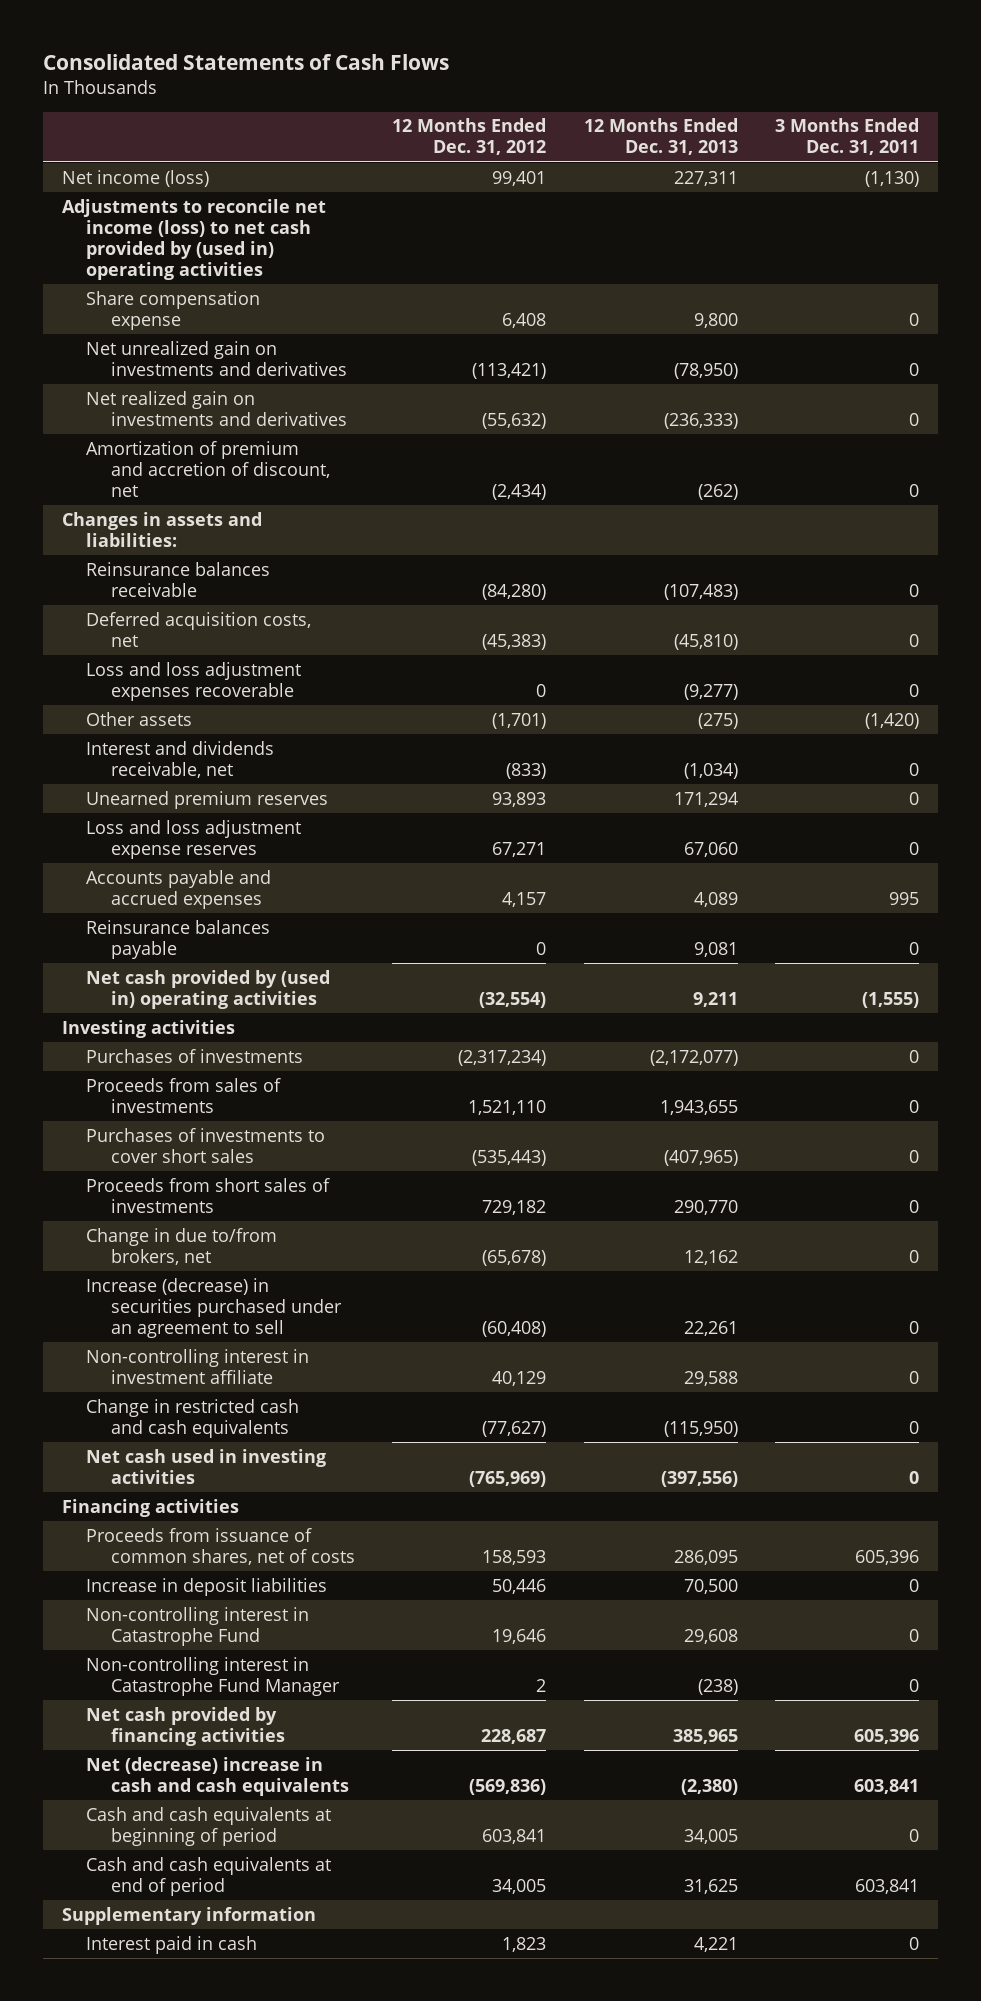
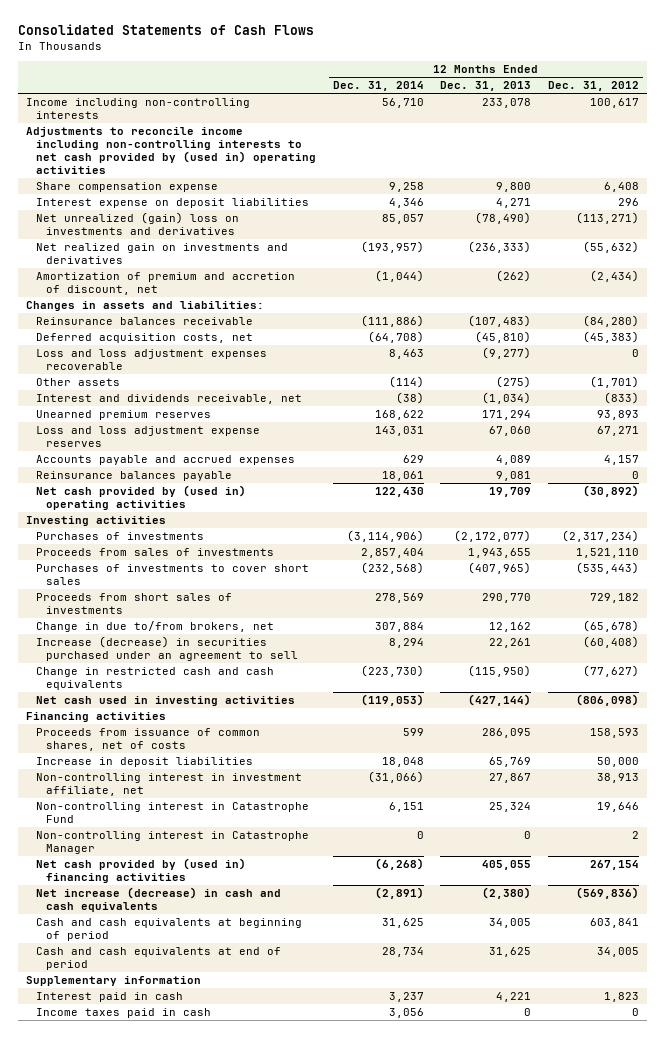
- | 12 Months Ended Dec. 31, 2012 | 12 Months Ended Dec. 31, 2013 | 3 Months Ended Dec. 31, 2011
+ | 12 Months Ended Dec. 31, 2014 | 12 Months Ended Dec. 31, 2013 | 12 Months Ended Dec. 31, 2012
- Net income (loss) | 99,401 | 227,311 | (1,130)
- Adjustments to reconcile net income (loss) to net cash provided by (used in) operating activities
+ Income including non-controlling interests | 56,710 | 233,078 | 100,617
+ Adjustments to reconcile income including non-controlling interests to net cash provided by (used in) operating activities
- Net unrealized gain on investments and derivatives | (113,421) | (78,950) | 0
+ Interest expense on deposit liabilities | 4,346 | 4,271 | 296
+ Net unrealized (gain) loss on investments and derivatives | 85,057 | (78,490) | (113,271)
- Net cash provided by (used in) operating activities | (32,554) | 9,211 | (1,555)
+ Net cash provided by (used in) operating activities | 122,430 | 19,709 | (30,892)
- Non-controlling interest in investment affiliate | 40,129 | 29,588 | 0
- Net cash used in investing activities | (765,969) | (397,556) | 0
+ Net cash used in investing activities | (119,053) | (427,144) | (806,098)
- Increase in deposit liabilities | 50,446 | 70,500 | 0
- Non-controlling interest in Catastrophe Fund | 19,646 | 29,608 | 0
- Non-controlling interest in Catastrophe Fund Manager | 2 | (238) | 0
- Net cash provided by financing activities | 228,687 | 385,965 | 605,396
- Net (decrease) increase in cash and cash equivalents | (569,836) | (2,380) | 603,841
+ Increase in deposit liabilities | 18,048 | 65,769 | 50,000
+ Non-controlling interest in investment affiliate, net | (31,066) | 27,867 | 38,913
+ Non-controlling interest in Catastrophe Fund | 6,151 | 25,324 | 19,646
+ Non-controlling interest in Catastrophe Manager | 0 | 0 | 2
+ Net cash provided by (used in) financing activities | (6,268) | 405,055 | 267,154
+ Net increase (decrease) in cash and cash equivalents | (2,891) | (2,380) | (569,836)
+ Income taxes paid in cash | 3,056 | 0 | 0

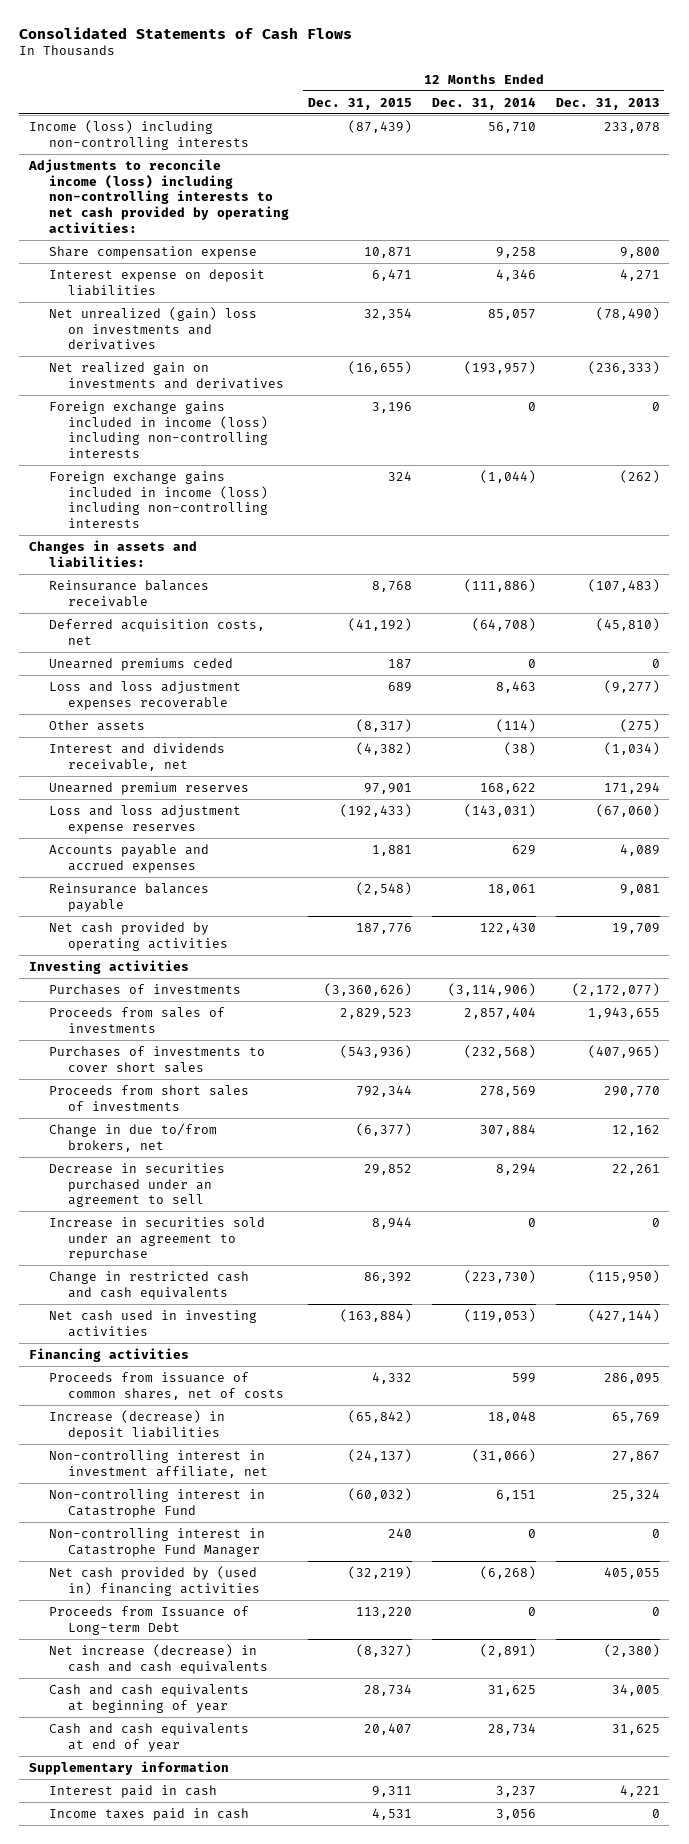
- | 12 Months Ended Dec. 31, 2014 | 12 Months Ended Dec. 31, 2013 | 12 Months Ended Dec. 31, 2012
+ | 12 Months Ended Dec. 31, 2015 | 12 Months Ended Dec. 31, 2014 | 12 Months Ended Dec. 31, 2013
- Income including non-controlling interests | 56,710 | 233,078 | 100,617
- Adjustments to reconcile income including non-controlling interests to net cash provided by (used in) operating activities
+ Income (loss) including non-controlling interests | (87,439) | 56,710 | 233,078
+ Adjustments to reconcile income (loss) including non-controlling interests to net cash provided by operating activities:
- Amortization of premium and accretion of discount, net | (1,044) | (262) | (2,434)
+ Foreign exchange gains included in income (loss) including non-controlling interests | 3,196 | 0 | 0
+ Foreign exchange gains included in income (loss) including non-controlling interests | 324 | (1,044) | (262)
+ Unearned premiums ceded | 187 | 0 | 0
- Loss and loss adjustment expense reserves | 143,031 | 67,060 | 67,271
+ Loss and loss adjustment expense reserves | (192,433) | (143,031) | (67,060)
- Net cash provided by (used in) operating activities | 122,430 | 19,709 | (30,892)
+ Net cash provided by operating activities | 187,776 | 122,430 | 19,709
- Increase (decrease) in securities purchased under an agreement to sell | 8,294 | 22,261 | (60,408)
+ Decrease in securities purchased under an agreement to sell | 29,852 | 8,294 | 22,261
+ Increase in securities sold under an agreement to repurchase | 8,944 | 0 | 0
- Increase in deposit liabilities | 18,048 | 65,769 | 50,000
+ Increase (decrease) in deposit liabilities | (65,842) | 18,048 | 65,769
- Non-controlling interest in Catastrophe Manager | 0 | 0 | 2
+ Non-controlling interest in Catastrophe Fund Manager | 240 | 0 | 0
+ Proceeds from Issuance of Long-term Debt | 113,220 | 0 | 0
- Cash and cash equivalents at beginning of period | 31,625 | 34,005 | 603,841
- Cash and cash equivalents at end of period | 28,734 | 31,625 | 34,005
+ Cash and cash equivalents at beginning of year | 28,734 | 31,625 | 34,005
+ Cash and cash equivalents at end of year | 20,407 | 28,734 | 31,625

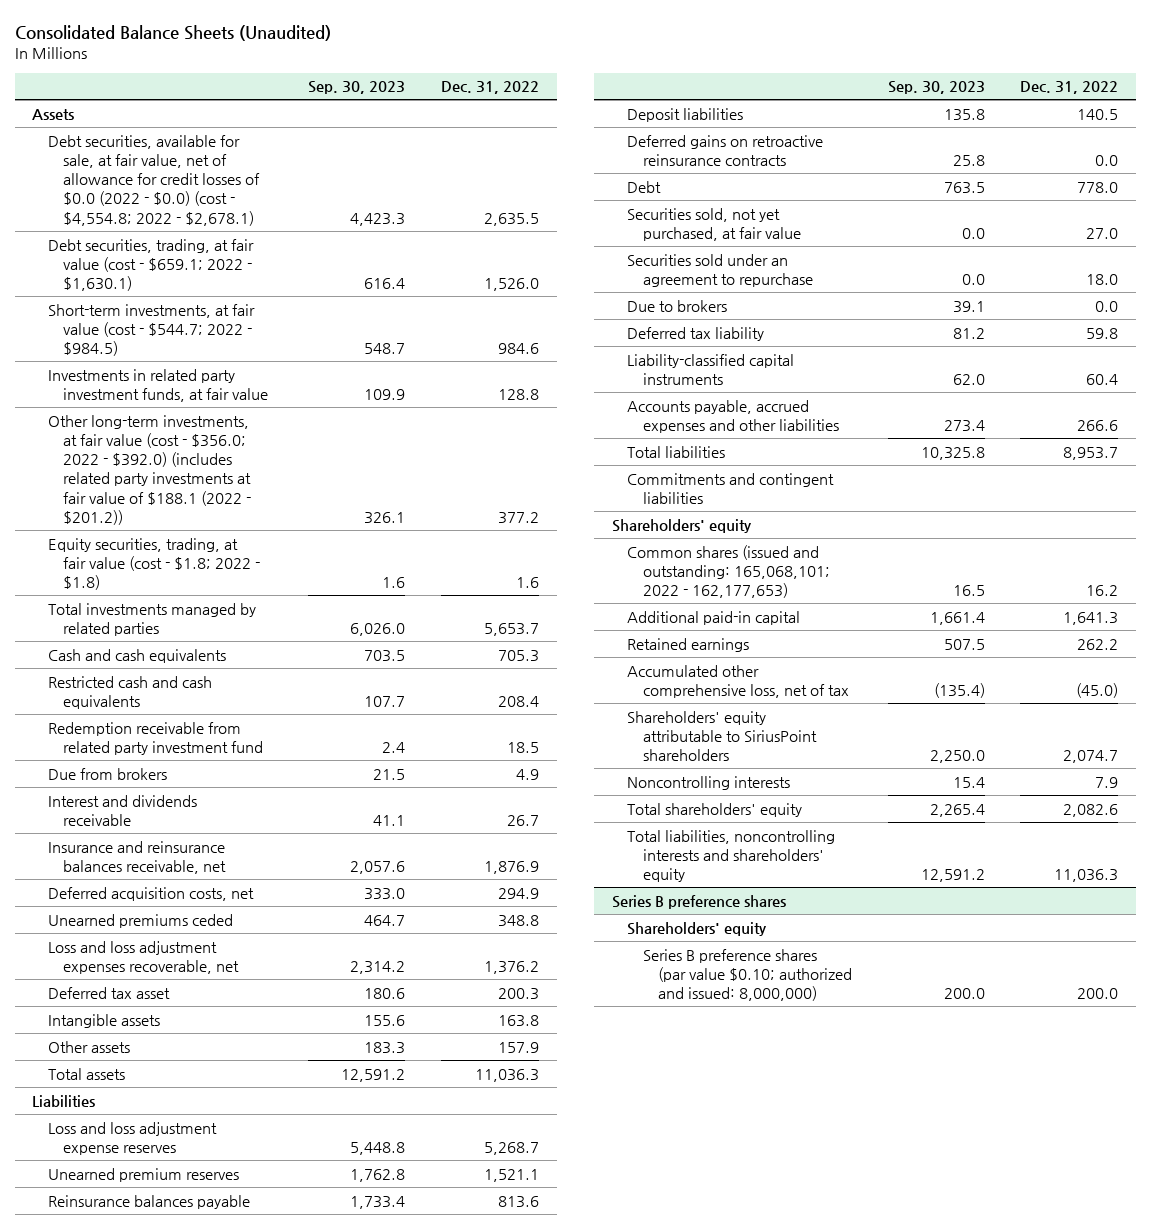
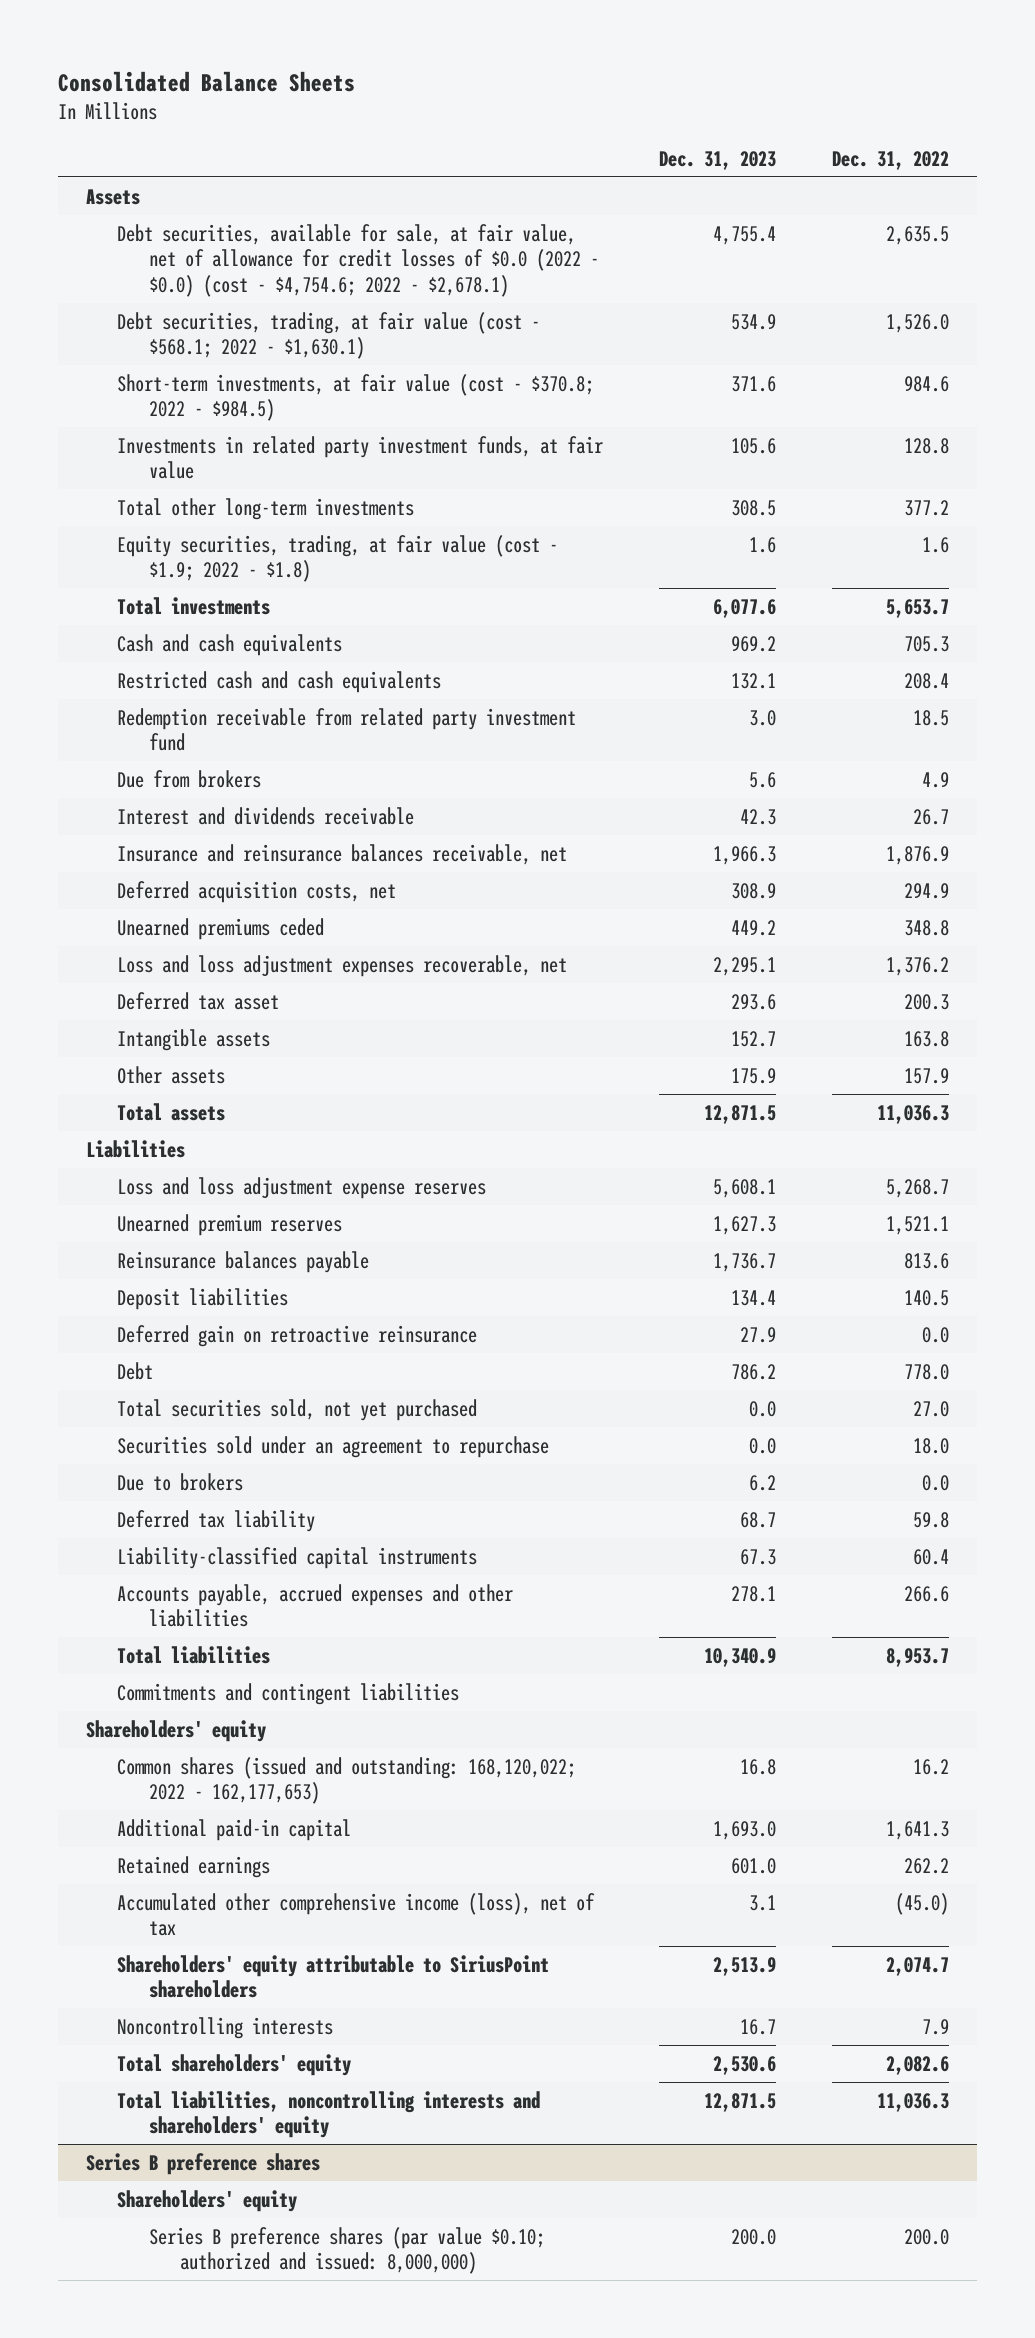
- Consolidated Balance Sheets (Unaudited)
+ Consolidated Balance Sheets
- | Sep. 30, 2023 | Dec. 31, 2022
+ | Dec. 31, 2023 | Dec. 31, 2022
- Debt securities, available for sale, at fair value, net of allowance for credit losses of $0.0 (2022 - $0.0) (cost - $4,554.8; 2022 - $2,678.1) | 4,423.3 | 2,635.5
- Debt securities, trading, at fair value (cost - $659.1; 2022 - $1,630.1) | 616.4 | 1,526.0
- Short-term investments, at fair value (cost - $544.7; 2022 - $984.5) | 548.7 | 984.6
+ Debt securities, available for sale, at fair value, net of allowance for credit losses of $0.0 (2022 - $0.0) (cost - $4,754.6; 2022 - $2,678.1) | 4,755.4 | 2,635.5
+ Debt securities, trading, at fair value (cost - $568.1; 2022 - $1,630.1) | 534.9 | 1,526.0
+ Short-term investments, at fair value (cost - $370.8; 2022 - $984.5) | 371.6 | 984.6
- Other long-term investments, at fair value (cost - $356.0; 2022 - $392.0) (includes related party investments at fair value of $188.1 (2022 - $201.2)) | 326.1 | 377.2
- Equity securities, trading, at fair value (cost - $1.8; 2022 - $1.8) | 1.6 | 1.6
- Total investments managed by related parties | 6,026.0 | 5,653.7
+ Total other long-term investments | 308.5 | 377.2
+ Equity securities, trading, at fair value (cost - $1.9; 2022 - $1.8) | 1.6 | 1.6
+ Total investments | 6,077.6 | 5,653.7
- Deferred gains on retroactive reinsurance contracts | 25.8 | 0.0
+ Deferred gain on retroactive reinsurance | 27.9 | 0.0
- Securities sold, not yet purchased, at fair value | 0.0 | 27.0
+ Total securities sold, not yet purchased | 0.0 | 27.0
- Common shares (issued and outstanding: 165,068,101; 2022 - 162,177,653) | 16.5 | 16.2
+ Common shares (issued and outstanding: 168,120,022; 2022 - 162,177,653) | 16.8 | 16.2
- Accumulated other comprehensive loss, net of tax | (135.4) | (45.0)
+ Accumulated other comprehensive income (loss), net of tax | 3.1 | (45.0)

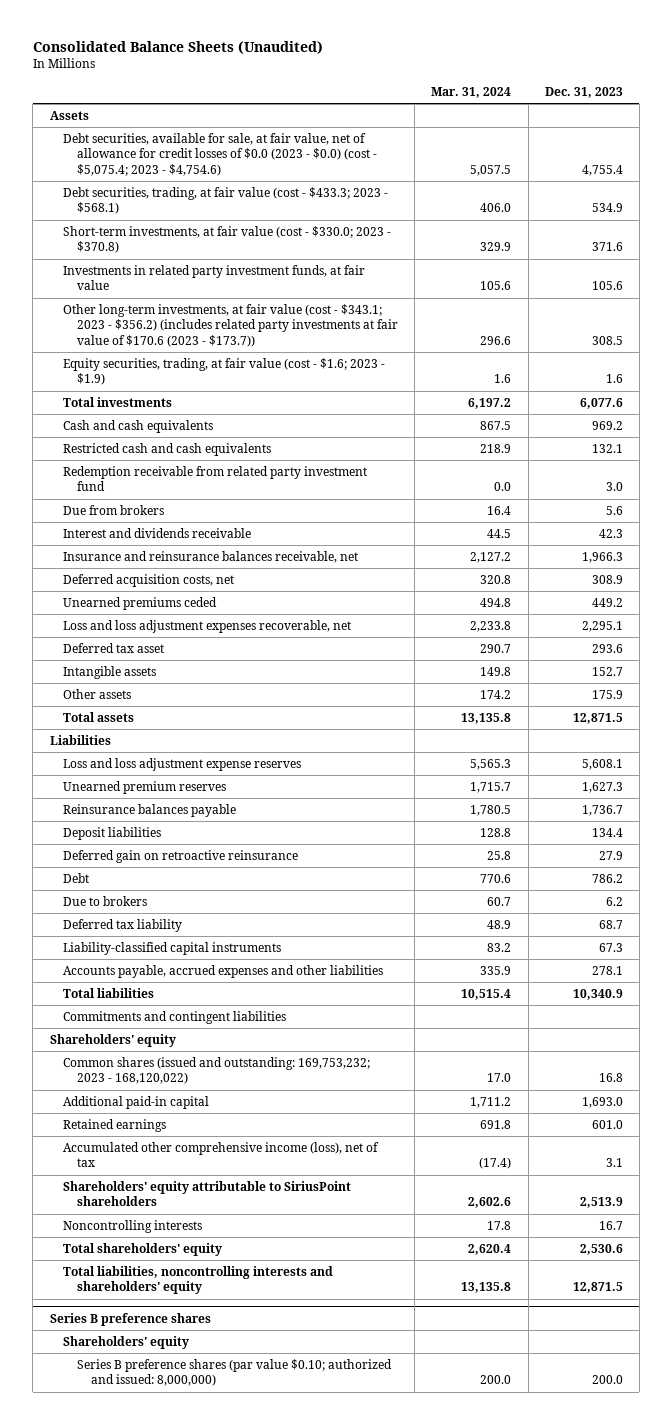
- Consolidated Balance Sheets
+ Consolidated Balance Sheets (Unaudited)
- | Dec. 31, 2023 | Dec. 31, 2022
+ | Mar. 31, 2024 | Dec. 31, 2023
- Debt securities, available for sale, at fair value, net of allowance for credit losses of $0.0 (2022 - $0.0) (cost - $4,754.6; 2022 - $2,678.1) | 4,755.4 | 2,635.5
- Debt securities, trading, at fair value (cost - $568.1; 2022 - $1,630.1) | 534.9 | 1,526.0
- Short-term investments, at fair value (cost - $370.8; 2022 - $984.5) | 371.6 | 984.6
+ Debt securities, available for sale, at fair value, net of allowance for credit losses of $0.0 (2023 - $0.0) (cost - $5,075.4; 2023 - $4,754.6) | 5,057.5 | 4,755.4
+ Debt securities, trading, at fair value (cost - $433.3; 2023 - $568.1) | 406.0 | 534.9
+ Short-term investments, at fair value (cost - $330.0; 2023 - $370.8) | 329.9 | 371.6
- Total other long-term investments | 308.5 | 377.2
- Equity securities, trading, at fair value (cost - $1.9; 2022 - $1.8) | 1.6 | 1.6
+ Other long-term investments, at fair value (cost - $343.1; 2023 - $356.2) (includes related party investments at fair value of $170.6 (2023 - $173.7)) | 296.6 | 308.5
+ Equity securities, trading, at fair value (cost - $1.6; 2023 - $1.9) | 1.6 | 1.6
- Total securities sold, not yet purchased | 0.0 | 27.0
- Securities sold under an agreement to repurchase | 0.0 | 18.0
- Common shares (issued and outstanding: 168,120,022; 2022 - 162,177,653) | 16.8 | 16.2
+ Common shares (issued and outstanding: 169,753,232; 2023 - 168,120,022) | 17.0 | 16.8

